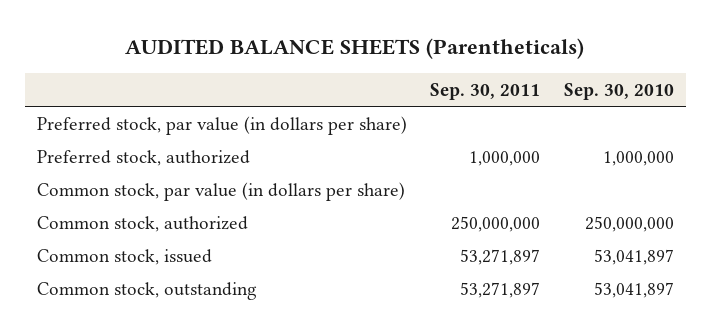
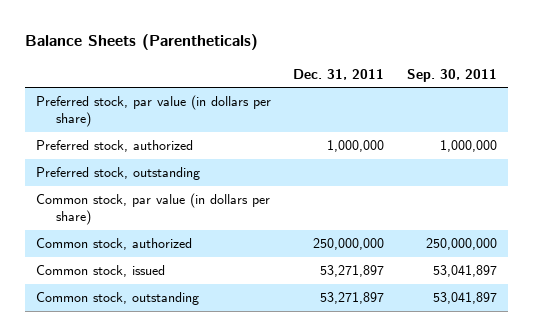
- AUDITED BALANCE SHEETS (Parentheticals)
+ Balance Sheets (Parentheticals)
- | Sep. 30, 2011 | Sep. 30, 2010
+ | Dec. 31, 2011 | Sep. 30, 2011
+ Preferred stock, outstanding
- Common stock, issued | 53,271,897 | 53,041,897
- Common stock, outstanding | 53,271,897 | 53,041,897
+ Common stock, issued | 53,271,897 | 53,041,897
+ Common stock, outstanding | 53,271,897 | 53,041,897

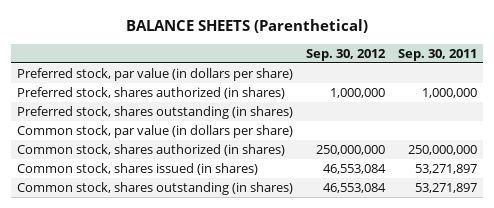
- Balance Sheets (Parentheticals)
+ BALANCE SHEETS (Parenthetical)
- | Dec. 31, 2011 | Sep. 30, 2011
+ | Sep. 30, 2012 | Sep. 30, 2011
- Preferred stock, authorized | 1,000,000 | 1,000,000
- Preferred stock, outstanding
+ Preferred stock, shares authorized (in shares) | 1,000,000 | 1,000,000
+ Preferred stock, shares outstanding (in shares)
- Common stock, authorized | 250,000,000 | 250,000,000
- Common stock, issued | 53,271,897 | 53,041,897
- Common stock, outstanding | 53,271,897 | 53,041,897
+ Common stock, shares authorized (in shares) | 250,000,000 | 250,000,000
+ Common stock, shares issued (in shares) | 46,553,084 | 53,271,897
+ Common stock, shares outstanding (in shares) | 46,553,084 | 53,271,897

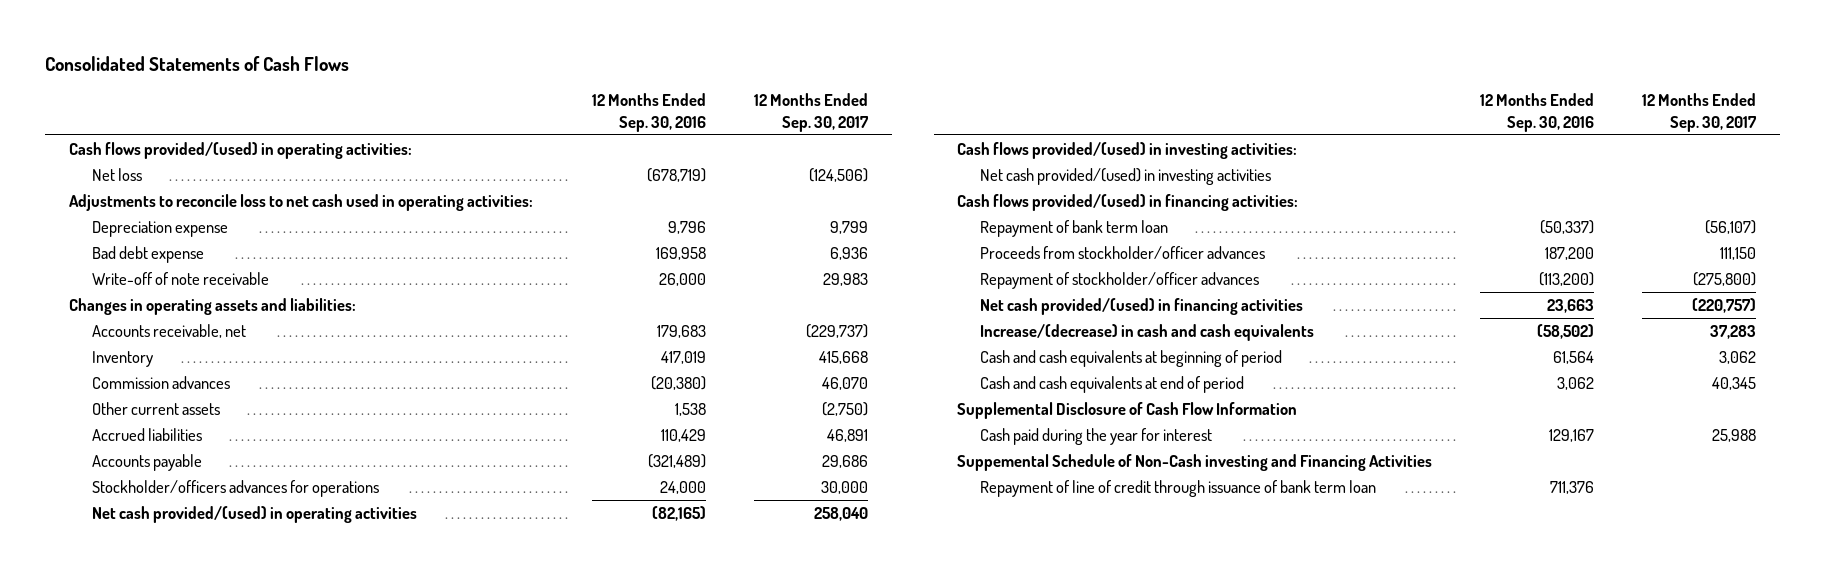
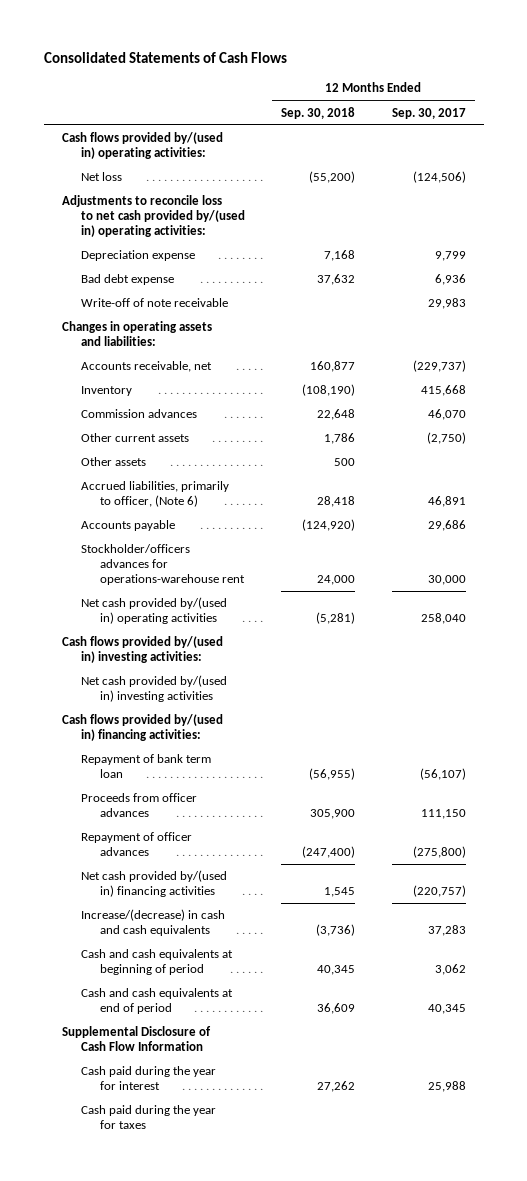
- | 12 Months Ended Sep. 30, 2016 | 12 Months Ended Sep. 30, 2017
+ | 12 Months Ended Sep. 30, 2018 | 12 Months Ended Sep. 30, 2017
- Cash flows provided/(used) in operating activities:
+ Cash flows provided by/(used in) operating activities:
- Adjustments to reconcile loss to net cash used in operating activities:
+ Adjustments to reconcile loss to net cash provided by/(used in) operating activities:
- Accrued liabilities | 110,429 | 46,891
+ Other assets | 500 |
+ Accrued liabilities, primarily to officer, (Note 6) | 28,418 | 46,891
- Stockholder/officers advances for operations | 24,000 | 30,000
- Net cash provided/(used) in operating activities | (82,165) | 258,040
- Cash flows provided/(used) in investing activities:
- Net cash provided/(used) in investing activities
- Cash flows provided/(used) in financing activities:
+ Stockholder/officers advances for operations-warehouse rent | 24,000 | 30,000
+ Net cash provided by/(used in) operating activities | (5,281) | 258,040
+ Cash flows provided by/(used in) investing activities:
+ Net cash provided by/(used in) investing activities
+ Cash flows provided by/(used in) financing activities:
- Proceeds from stockholder/officer advances | 187,200 | 111,150
- Repayment of stockholder/officer advances | (113,200) | (275,800)
- Net cash provided/(used) in financing activities | 23,663 | (220,757)
+ Proceeds from officer advances | 305,900 | 111,150
+ Repayment of officer advances | (247,400) | (275,800)
+ Net cash provided by/(used in) financing activities | 1,545 | (220,757)
- Suppemental Schedule of Non-Cash investing and Financing Activities
- Repayment of line of credit through issuance of bank term loan | 711,376 |
+ Cash paid during the year for taxes

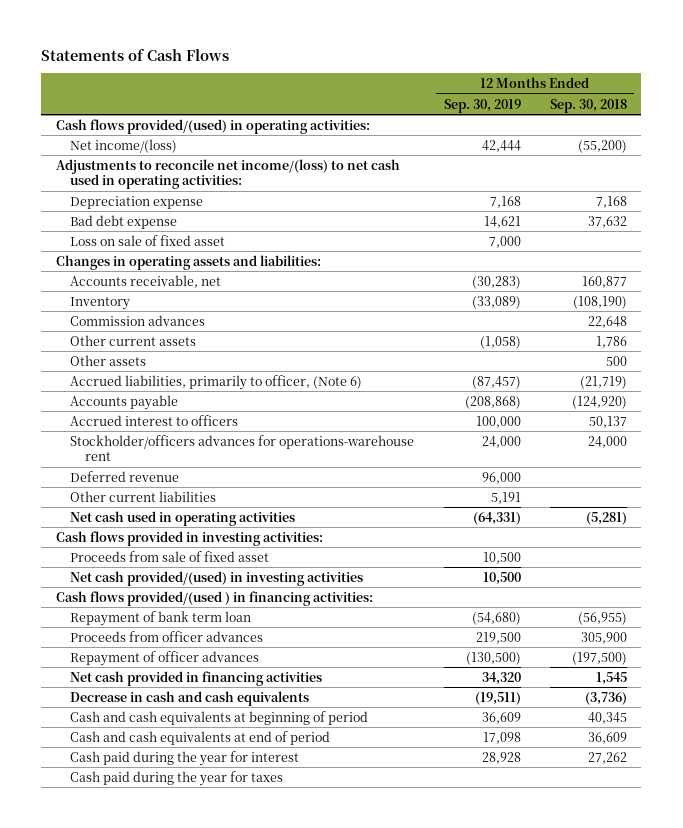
- Consolidated Statements of Cash Flows
+ Statements of Cash Flows
- | 12 Months Ended Sep. 30, 2018 | 12 Months Ended Sep. 30, 2017
+ | 12 Months Ended Sep. 30, 2019 | 12 Months Ended Sep. 30, 2018
- Cash flows provided by/(used in) operating activities:
- Net loss | (55,200) | (124,506)
- Adjustments to reconcile loss to net cash provided by/(used in) operating activities:
+ Cash flows provided/(used) in operating activities:
+ Net income/(loss) | 42,444 | (55,200)
+ Adjustments to reconcile net income/(loss) to net cash used in operating activities:
- Write-off of note receivable | | 29,983
+ Loss on sale of fixed asset | 7,000 |
- Accrued liabilities, primarily to officer, (Note 6) | 28,418 | 46,891
+ Accrued liabilities, primarily to officer, (Note 6) | (87,457) | (21,719)
+ Accrued interest to officers | 100,000 | 50,137
- Net cash provided by/(used in) operating activities | (5,281) | 258,040
- Cash flows provided by/(used in) investing activities:
- Net cash provided by/(used in) investing activities
- Cash flows provided by/(used in) financing activities:
+ Deferred revenue | 96,000 |
+ Other current liabilities | 5,191 |
+ Net cash used in operating activities | (64,331) | (5,281)
+ Cash flows provided in investing activities:
+ Proceeds from sale of fixed asset | 10,500 |
+ Net cash provided/(used) in investing activities | 10,500 |
+ Cash flows provided/(used ) in financing activities:
- Repayment of officer advances | (247,400) | (275,800)
- Net cash provided by/(used in) financing activities | 1,545 | (220,757)
- Increase/(decrease) in cash and cash equivalents | (3,736) | 37,283
+ Repayment of officer advances | (130,500) | (197,500)
+ Net cash provided in financing activities | 34,320 | 1,545
+ Decrease in cash and cash equivalents | (19,511) | (3,736)
- Supplemental Disclosure of Cash Flow Information

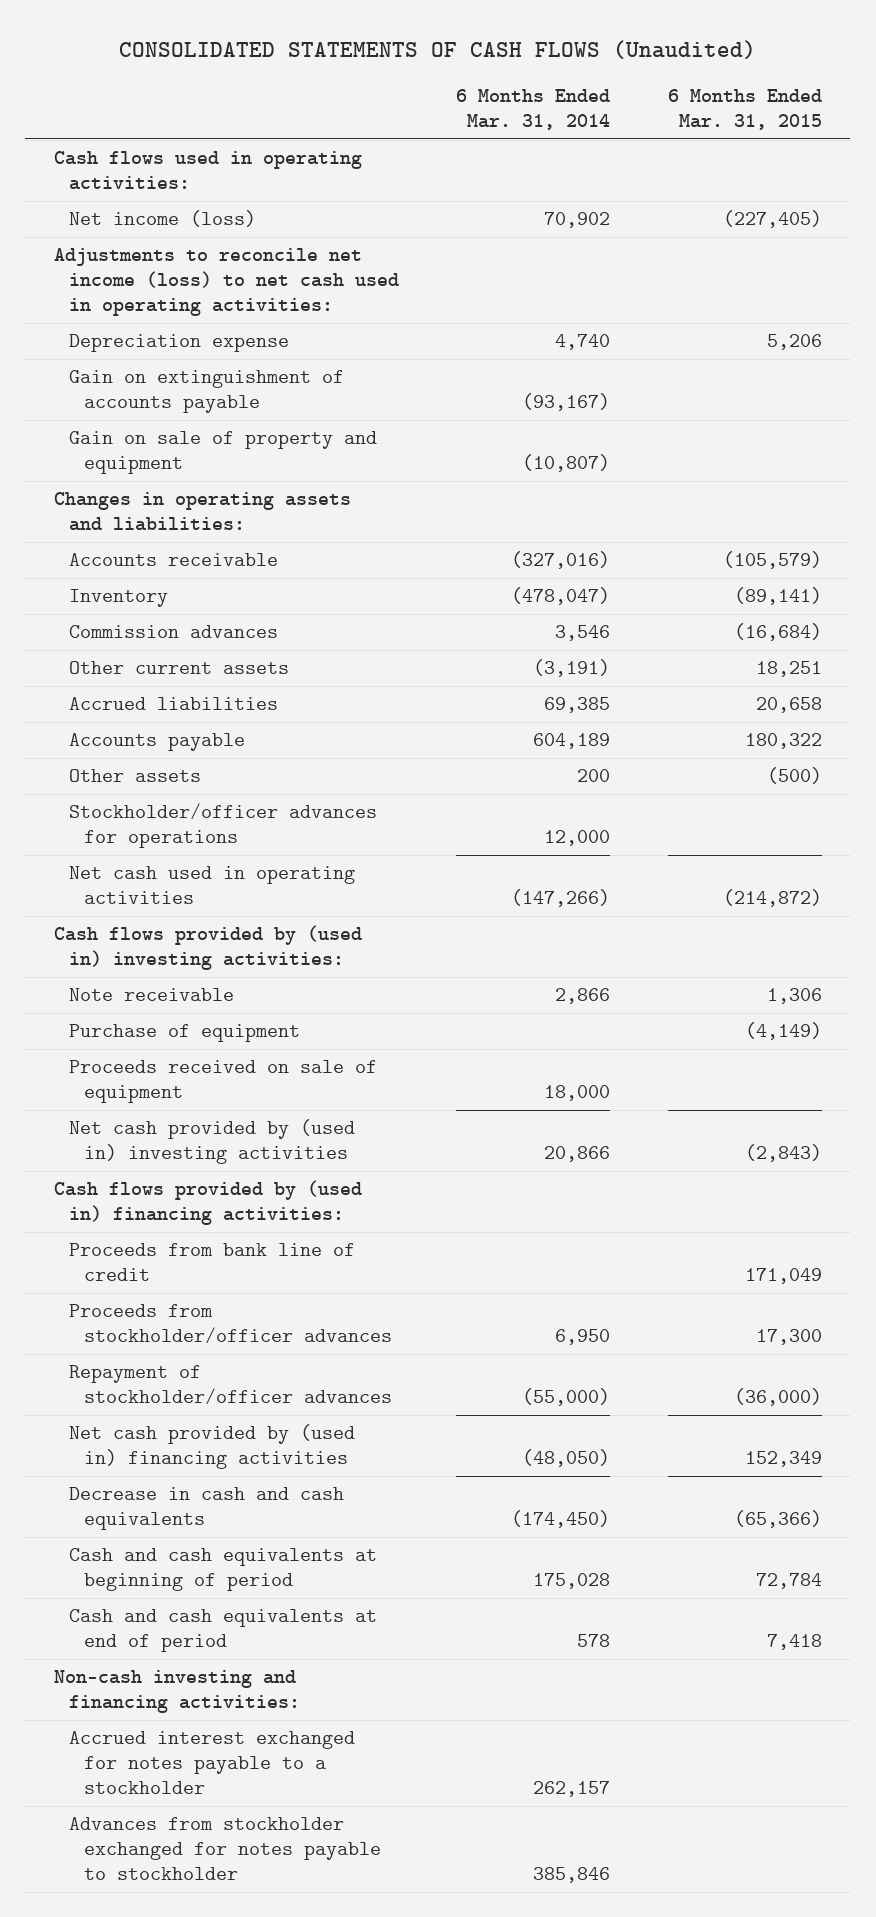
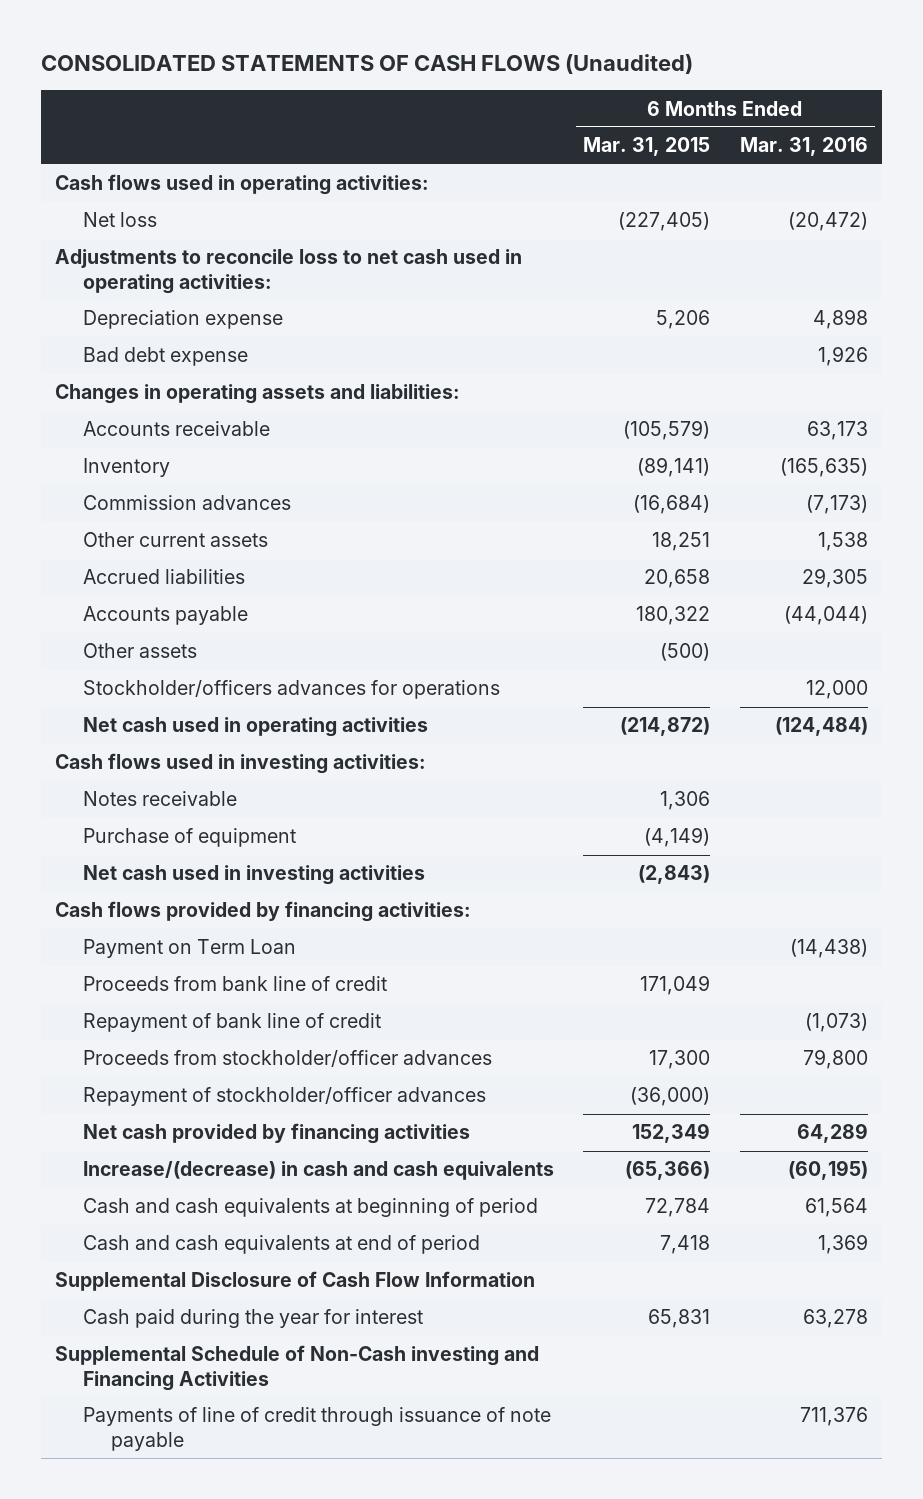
- | 6 Months Ended Mar. 31, 2014 | 6 Months Ended Mar. 31, 2015
+ | 6 Months Ended Mar. 31, 2015 | 6 Months Ended Mar. 31, 2016
- Net income (loss) | 70,902 | (227,405)
- Adjustments to reconcile net income (loss) to net cash used in operating activities:
+ Net loss | (227,405) | (20,472)
+ Adjustments to reconcile loss to net cash used in operating activities:
- Gain on extinguishment of accounts payable | (93,167) |
- Gain on sale of property and equipment | (10,807) |
+ Bad debt expense | | 1,926
- Stockholder/officer advances for operations | 12,000 |
+ Stockholder/officers advances for operations | | 12,000
- Cash flows provided by (used in) investing activities:
- Note receivable | 2,866 | 1,306
+ Cash flows used in investing activities:
+ Notes receivable | 1,306 |
- Proceeds received on sale of equipment | 18,000 |
- Net cash provided by (used in) investing activities | 20,866 | (2,843)
- Cash flows provided by (used in) financing activities:
+ Net cash used in investing activities | (2,843) |
+ Cash flows provided by financing activities:
+ Payment on Term Loan | | (14,438)
+ Repayment of bank line of credit | | (1,073)
- Net cash provided by (used in) financing activities | (48,050) | 152,349
- Decrease in cash and cash equivalents | (174,450) | (65,366)
+ Net cash provided by financing activities | 152,349 | 64,289
+ Increase/(decrease) in cash and cash equivalents | (65,366) | (60,195)
- Non-cash investing and financing activities:
- Accrued interest exchanged for notes payable to a stockholder | 262,157 |
- Advances from stockholder exchanged for notes payable to stockholder | 385,846 |
+ Supplemental Disclosure of Cash Flow Information
+ Cash paid during the year for interest | 65,831 | 63,278
+ Supplemental Schedule of Non-Cash investing and Financing Activities
+ Payments of line of credit through issuance of note payable | | 711,376

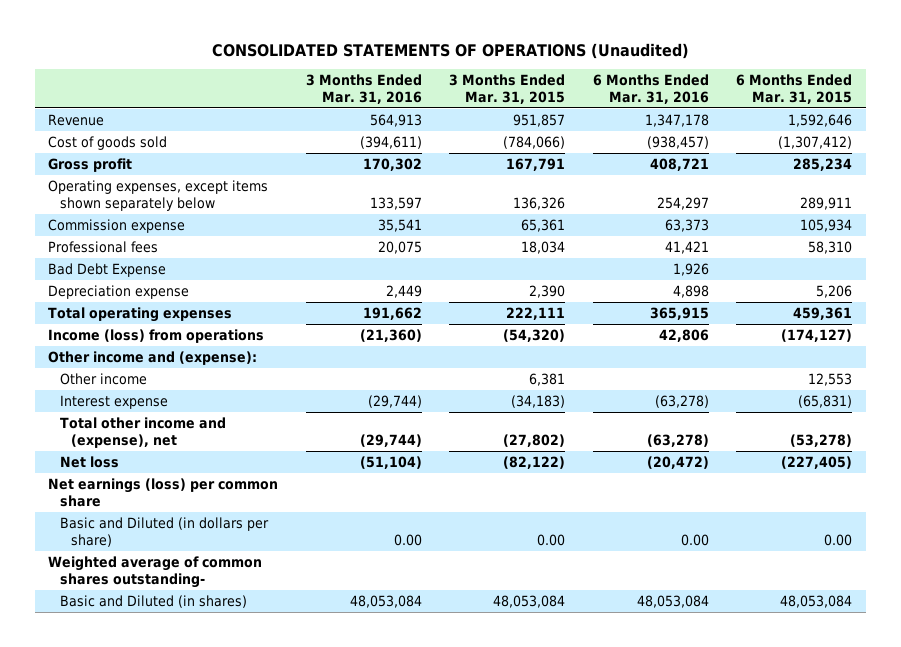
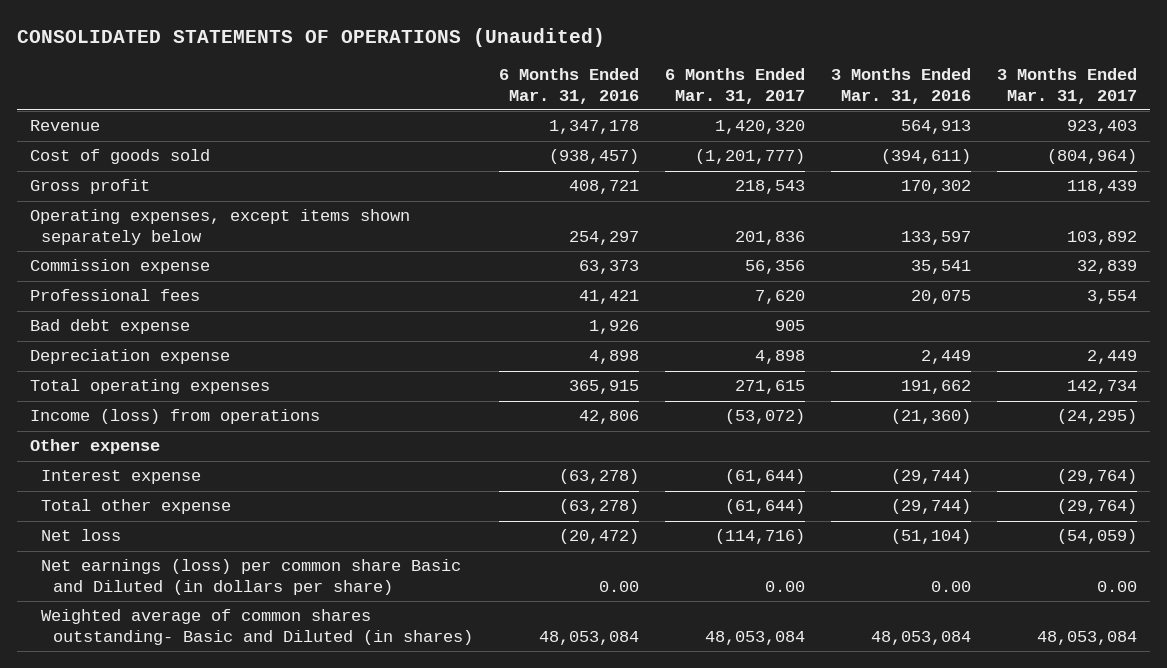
- | 3 Months Ended Mar. 31, 2016 | 3 Months Ended Mar. 31, 2015 | 6 Months Ended Mar. 31, 2016 | 6 Months Ended Mar. 31, 2015
+ | 6 Months Ended Mar. 31, 2016 | 6 Months Ended Mar. 31, 2017 | 3 Months Ended Mar. 31, 2016 | 3 Months Ended Mar. 31, 2017
- Bad Debt Expense | | | 1,926 |
+ Bad debt expense | 1,926 | 905 | |
- Other income and (expense):
- Other income | | 6,381 | | 12,553
+ Other expense
- Total other income and (expense), net | (29,744) | (27,802) | (63,278) | (53,278)
+ Total other expense | (63,278) | (61,644) | (29,744) | (29,764)
- Net earnings (loss) per common share
- Basic and Diluted (in dollars per share) | 0.00 | 0.00 | 0.00 | 0.00
- Weighted average of common shares outstanding-
- Basic and Diluted (in shares) | 48,053,084 | 48,053,084 | 48,053,084 | 48,053,084
+ Net earnings (loss) per common share Basic and Diluted (in dollars per share) | 0.00 | 0.00 | 0.00 | 0.00
+ Weighted average of common shares outstanding- Basic and Diluted (in shares) | 48,053,084 | 48,053,084 | 48,053,084 | 48,053,084

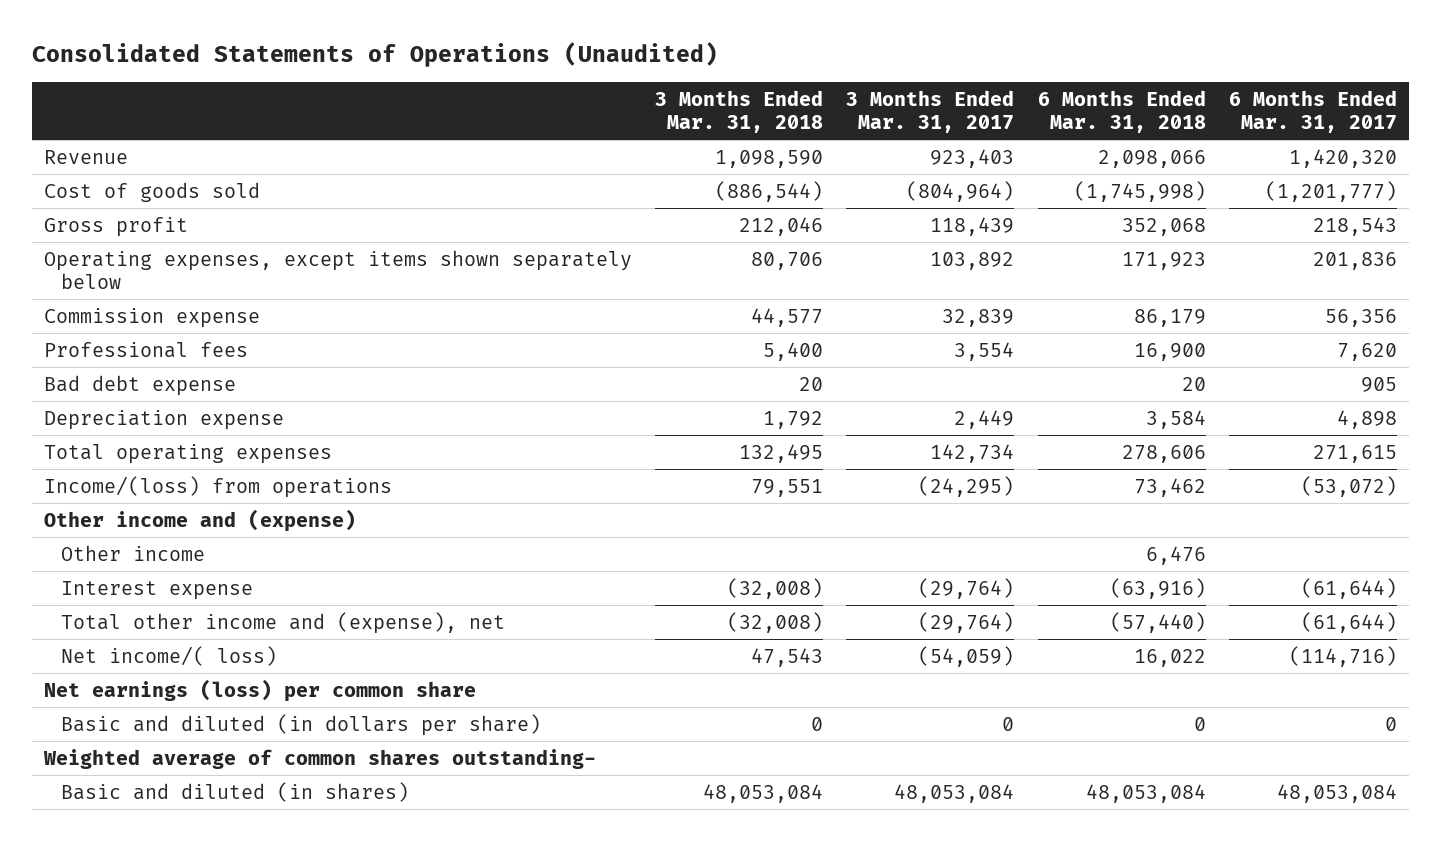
- CONSOLIDATED STATEMENTS OF OPERATIONS (Unaudited)
+ Consolidated Statements of Operations (Unaudited)
- | 6 Months Ended Mar. 31, 2016 | 6 Months Ended Mar. 31, 2017 | 3 Months Ended Mar. 31, 2016 | 3 Months Ended Mar. 31, 2017
+ | 3 Months Ended Mar. 31, 2018 | 3 Months Ended Mar. 31, 2017 | 6 Months Ended Mar. 31, 2018 | 6 Months Ended Mar. 31, 2017
- Income (loss) from operations | 42,806 | (53,072) | (21,360) | (24,295)
- Other expense
+ Income/(loss) from operations | 79,551 | (24,295) | 73,462 | (53,072)
+ Other income and (expense)
+ Other income | | | 6,476 |
- Total other expense | (63,278) | (61,644) | (29,744) | (29,764)
- Net loss | (20,472) | (114,716) | (51,104) | (54,059)
- Net earnings (loss) per common share Basic and Diluted (in dollars per share) | 0.00 | 0.00 | 0.00 | 0.00
- Weighted average of common shares outstanding- Basic and Diluted (in shares) | 48,053,084 | 48,053,084 | 48,053,084 | 48,053,084
+ Total other income and (expense), net | (32,008) | (29,764) | (57,440) | (61,644)
+ Net income/( loss) | 47,543 | (54,059) | 16,022 | (114,716)
+ Net earnings (loss) per common share
+ Basic and diluted (in dollars per share) | 0 | 0 | 0 | 0
+ Weighted average of common shares outstanding-
+ Basic and diluted (in shares) | 48,053,084 | 48,053,084 | 48,053,084 | 48,053,084

